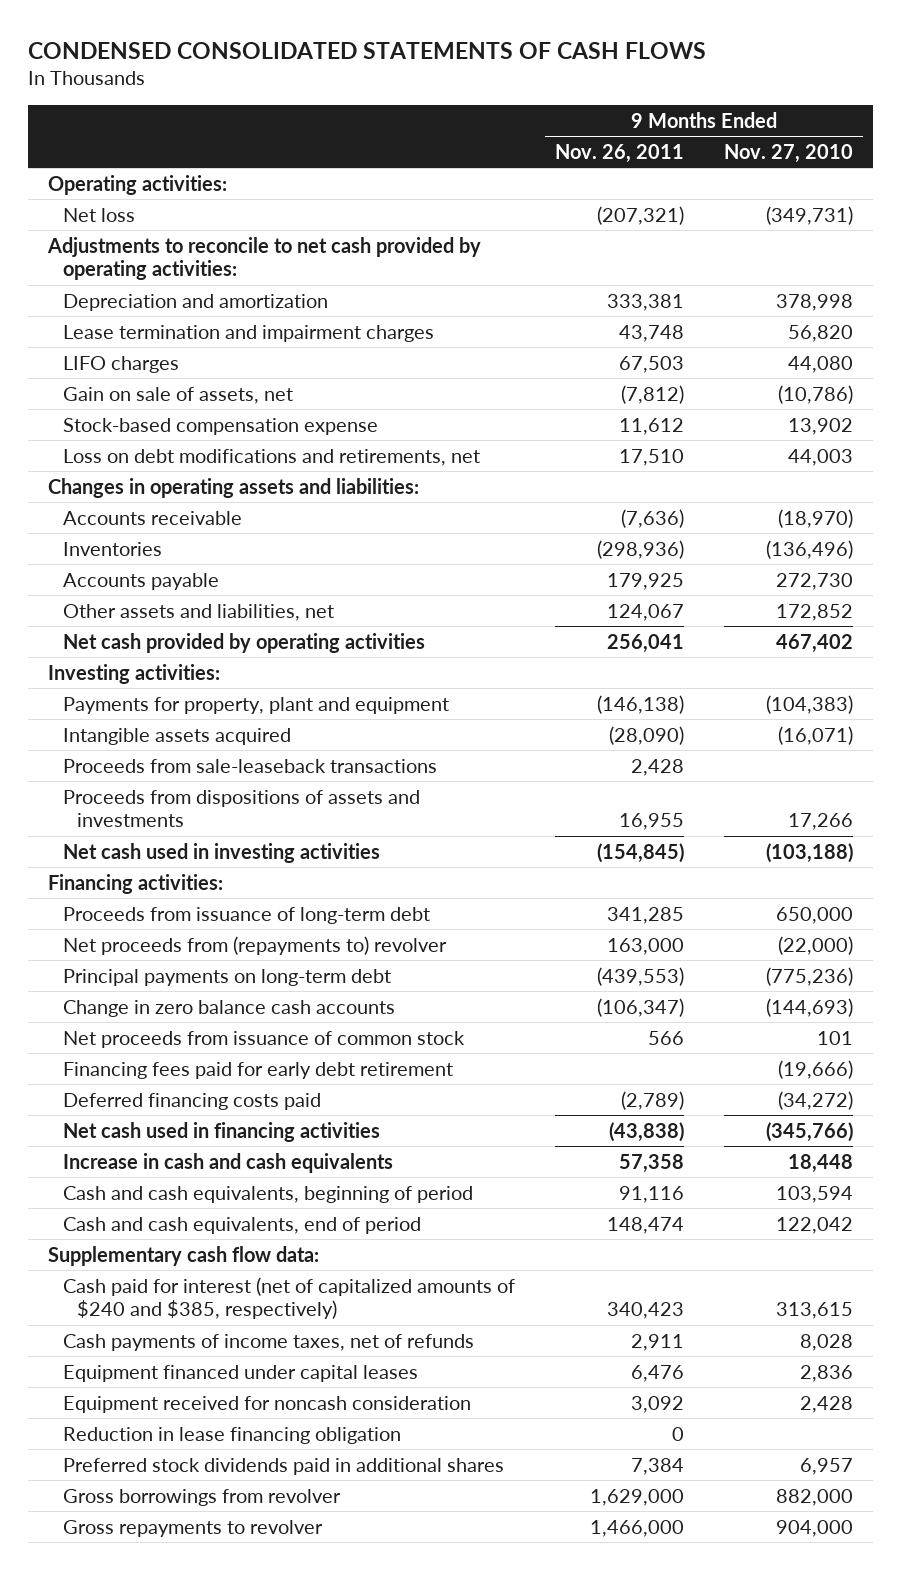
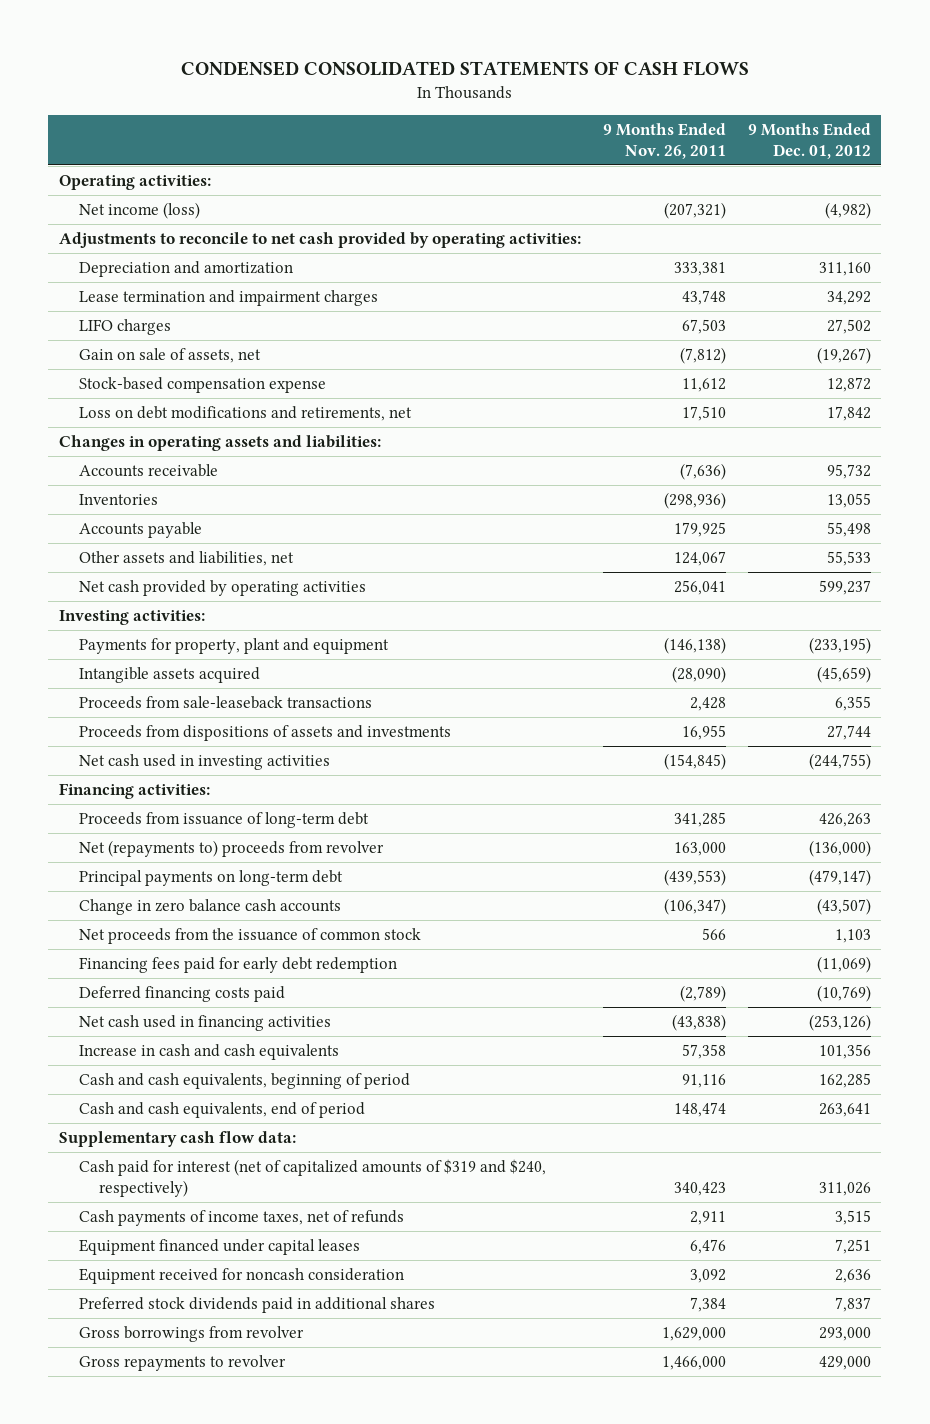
- | 9 Months Ended Nov. 26, 2011 | 9 Months Ended Nov. 27, 2010
+ | 9 Months Ended Nov. 26, 2011 | 9 Months Ended Dec. 01, 2012
- Net loss | (207,321) | (349,731)
+ Net income (loss) | (207,321) | (4,982)
- Net proceeds from (repayments to) revolver | 163,000 | (22,000)
+ Net (repayments to) proceeds from revolver | 163,000 | (136,000)
- Net proceeds from issuance of common stock | 566 | 101
- Financing fees paid for early debt retirement | | (19,666)
+ Net proceeds from the issuance of common stock | 566 | 1,103
+ Financing fees paid for early debt redemption | | (11,069)
- Cash paid for interest (net of capitalized amounts of $240 and $385, respectively) | 340,423 | 313,615
+ Cash paid for interest (net of capitalized amounts of $319 and $240, respectively) | 340,423 | 311,026
- Reduction in lease financing obligation | 0 |

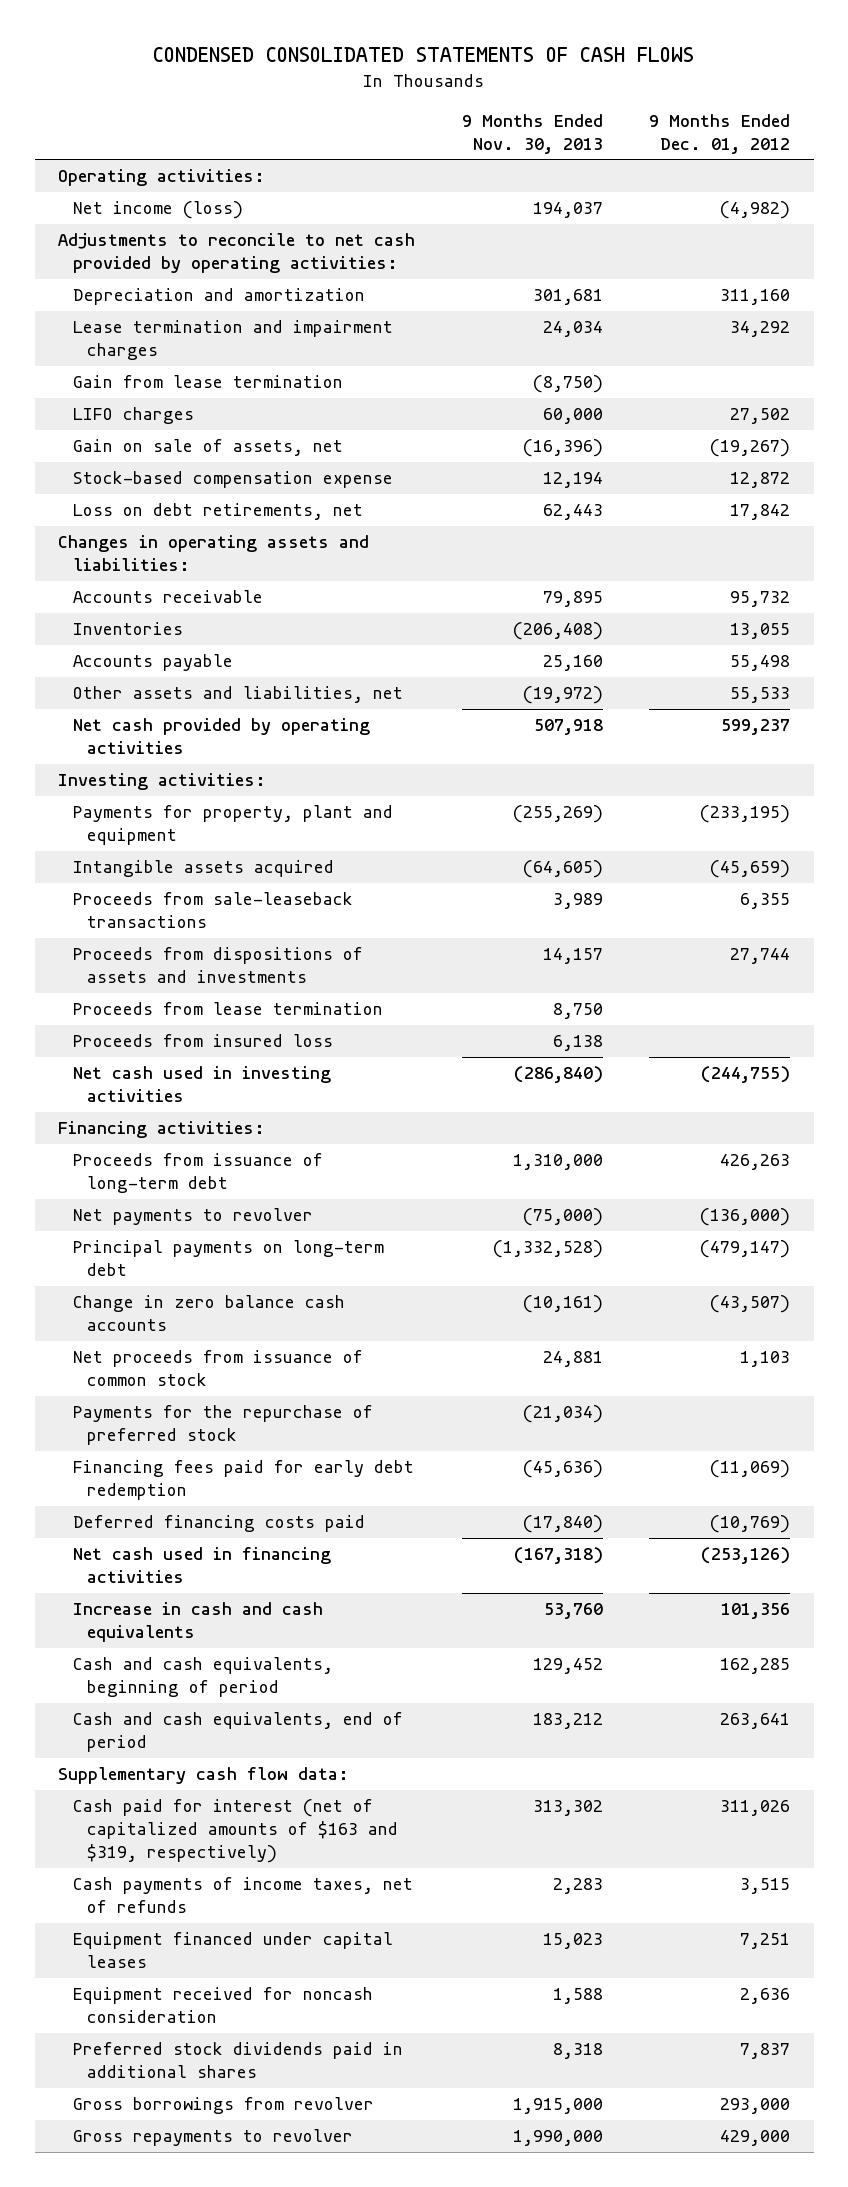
- | 9 Months Ended Nov. 26, 2011 | 9 Months Ended Dec. 01, 2012
+ | 9 Months Ended Nov. 30, 2013 | 9 Months Ended Dec. 01, 2012
+ Gain from lease termination | (8,750) |
- Loss on debt modifications and retirements, net | 17,510 | 17,842
+ Loss on debt retirements, net | 62,443 | 17,842
+ Proceeds from lease termination | 8,750 |
+ Proceeds from insured loss | 6,138 |
- Net (repayments to) proceeds from revolver | 163,000 | (136,000)
+ Net payments to revolver | (75,000) | (136,000)
- Net proceeds from the issuance of common stock | 566 | 1,103
+ Net proceeds from issuance of common stock | 24,881 | 1,103
+ Payments for the repurchase of preferred stock | (21,034) |
- Cash paid for interest (net of capitalized amounts of $319 and $240, respectively) | 340,423 | 311,026
+ Cash paid for interest (net of capitalized amounts of $163 and $319, respectively) | 313,302 | 311,026

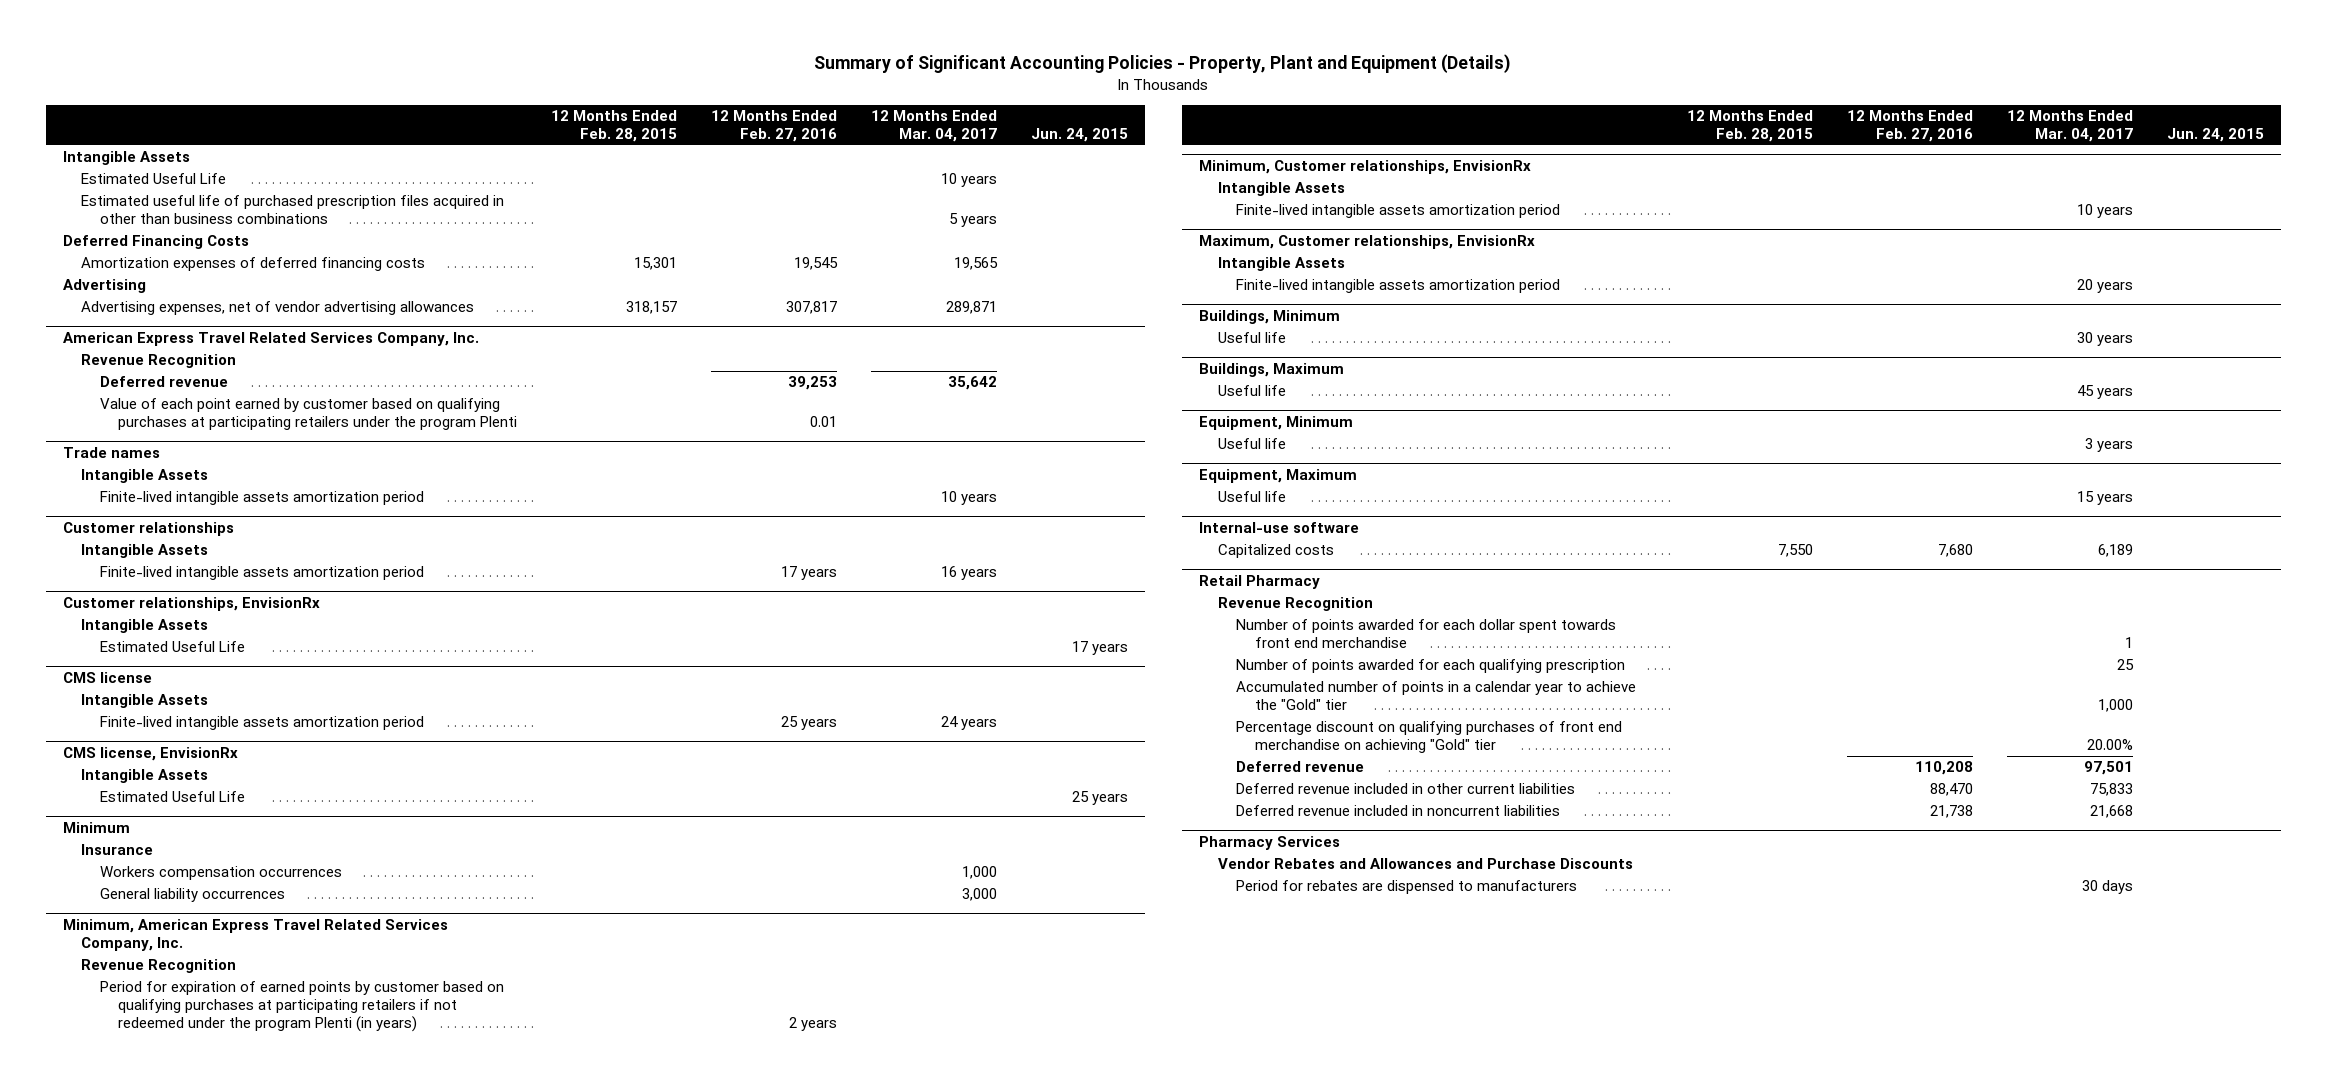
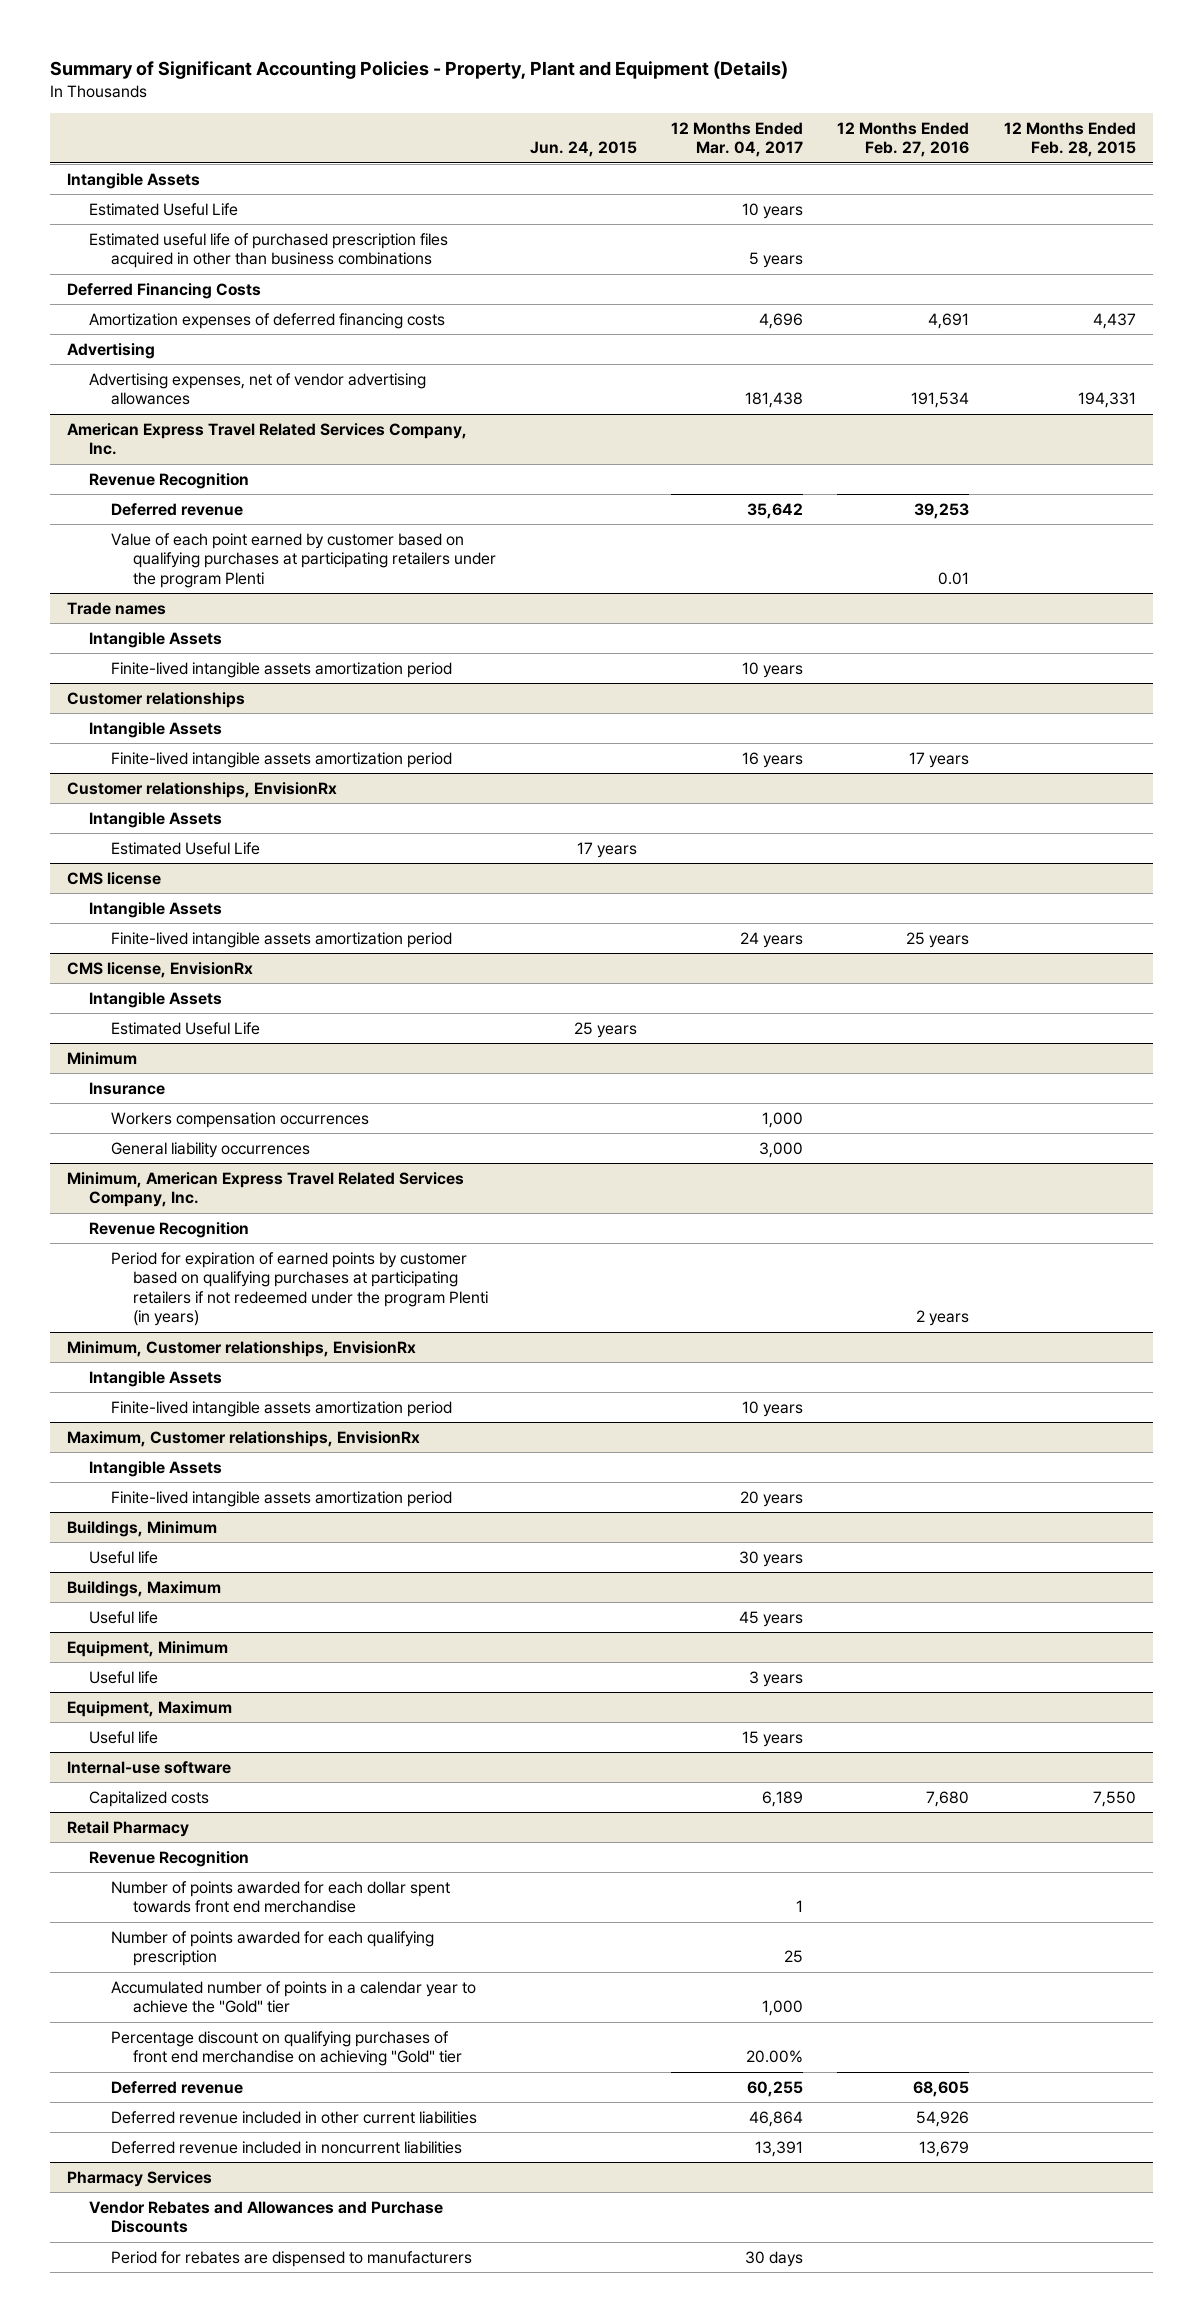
- | 12 Months Ended Feb. 28, 2015 | 12 Months Ended Feb. 27, 2016 | 12 Months Ended Mar. 04, 2017 | Jun. 24, 2015
+ | Jun. 24, 2015 | 12 Months Ended Mar. 04, 2017 | 12 Months Ended Feb. 27, 2016 | 12 Months Ended Feb. 28, 2015
- Amortization expenses of deferred financing costs | 15,301 | 19,545 | 19,565 |
+ Amortization expenses of deferred financing costs | | 4,696 | 4,691 | 4,437
- Advertising expenses, net of vendor advertising allowances | 318,157 | 307,817 | 289,871 |
+ Advertising expenses, net of vendor advertising allowances | | 181,438 | 191,534 | 194,331
@ Retail Pharmacy
- Deferred revenue | | 110,208 | 97,501 |
- Deferred revenue included in other current liabilities | | 88,470 | 75,833 |
- Deferred revenue included in noncurrent liabilities | | 21,738 | 21,668 |
+ Deferred revenue | | 60,255 | 68,605 |
+ Deferred revenue included in other current liabilities | | 46,864 | 54,926 |
+ Deferred revenue included in noncurrent liabilities | | 13,391 | 13,679 |

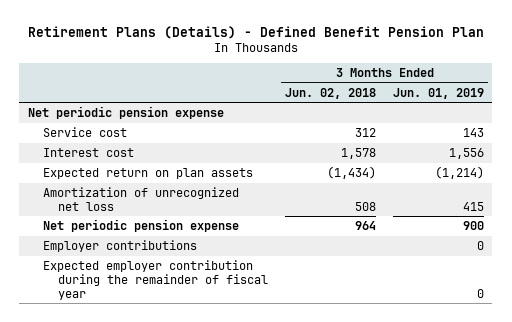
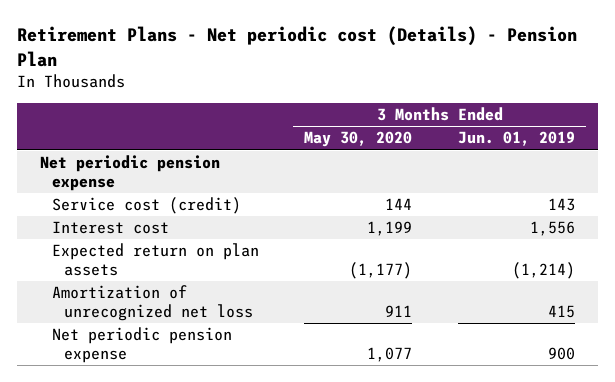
- Retirement Plans (Details) - Defined Benefit Pension Plan
+ Retirement Plans - Net periodic cost (Details) - Pension Plan
- | 3 Months Ended Jun. 02, 2018 | 3 Months Ended Jun. 01, 2019
+ | 3 Months Ended May 30, 2020 | 3 Months Ended Jun. 01, 2019
- Service cost | 312 | 143
+ Service cost (credit) | 144 | 143
- Employer contributions | | 0
- Expected employer contribution during the remainder of fiscal year | | 0

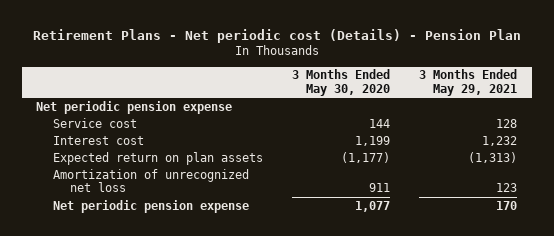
- | 3 Months Ended May 30, 2020 | 3 Months Ended Jun. 01, 2019
+ | 3 Months Ended May 30, 2020 | 3 Months Ended May 29, 2021
- Service cost (credit) | 144 | 143
+ Service cost | 144 | 128

